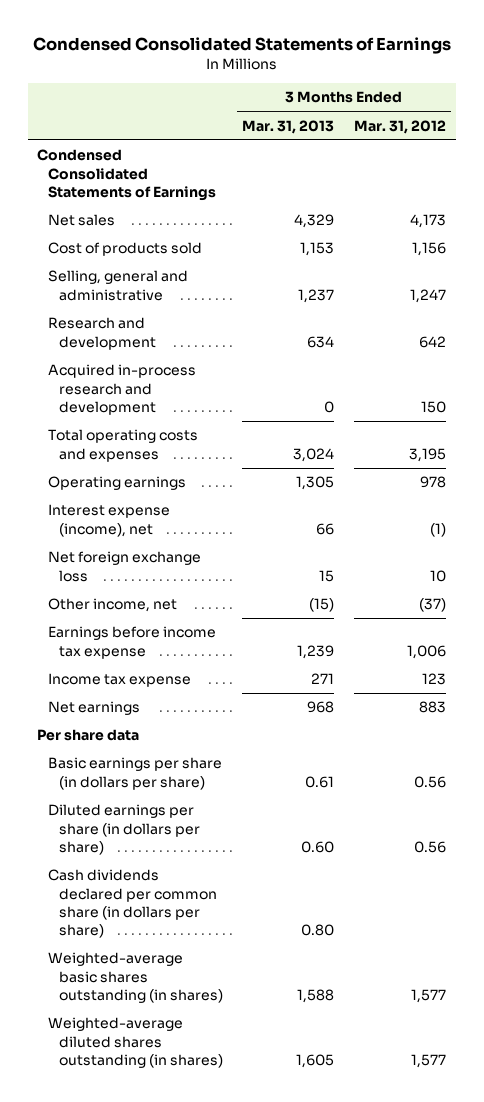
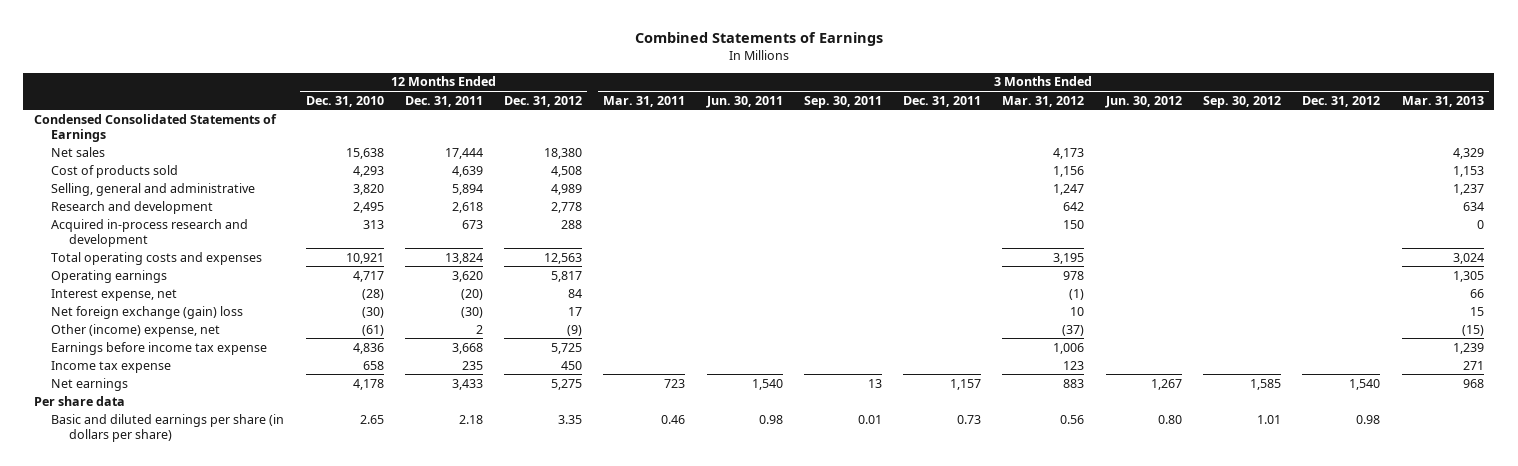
- Condensed Consolidated Statements of Earnings
+ Combined Statements of Earnings
- | 3 Months Ended Mar. 31, 2013 | 3 Months Ended Mar. 31, 2012
+ | 12 Months Ended Dec. 31, 2010 | 12 Months Ended Dec. 31, 2011 | 12 Months Ended Dec. 31, 2012 | 3 Months Ended Mar. 31, 2011 | 3 Months Ended Jun. 30, 2011 | 3 Months Ended Sep. 30, 2011 | 3 Months Ended Dec. 31, 2011 | 3 Months Ended Mar. 31, 2012 | 3 Months Ended Jun. 30, 2012 | 3 Months Ended Sep. 30, 2012 | 3 Months Ended Dec. 31, 2012 | 3 Months Ended Mar. 31, 2013
- Interest expense (income), net | 66 | (1)
- Net foreign exchange loss | 15 | 10
- Other income, net | (15) | (37)
+ Interest expense, net | (28) | (20) | 84 | | | | | (1) | | | | 66
+ Net foreign exchange (gain) loss | (30) | (30) | 17 | | | | | 10 | | | | 15
+ Other (income) expense, net | (61) | 2 | (9) | | | | | (37) | | | | (15)
- Basic earnings per share (in dollars per share) | 0.61 | 0.56
- Diluted earnings per share (in dollars per share) | 0.60 | 0.56
- Cash dividends declared per common share (in dollars per share) | 0.80 |
- Weighted-average basic shares outstanding (in shares) | 1,588 | 1,577
- Weighted-average diluted shares outstanding (in shares) | 1,605 | 1,577
+ Basic and diluted earnings per share (in dollars per share) | 2.65 | 2.18 | 3.35 | 0.46 | 0.98 | 0.01 | 0.73 | 0.56 | 0.80 | 1.01 | 0.98 |

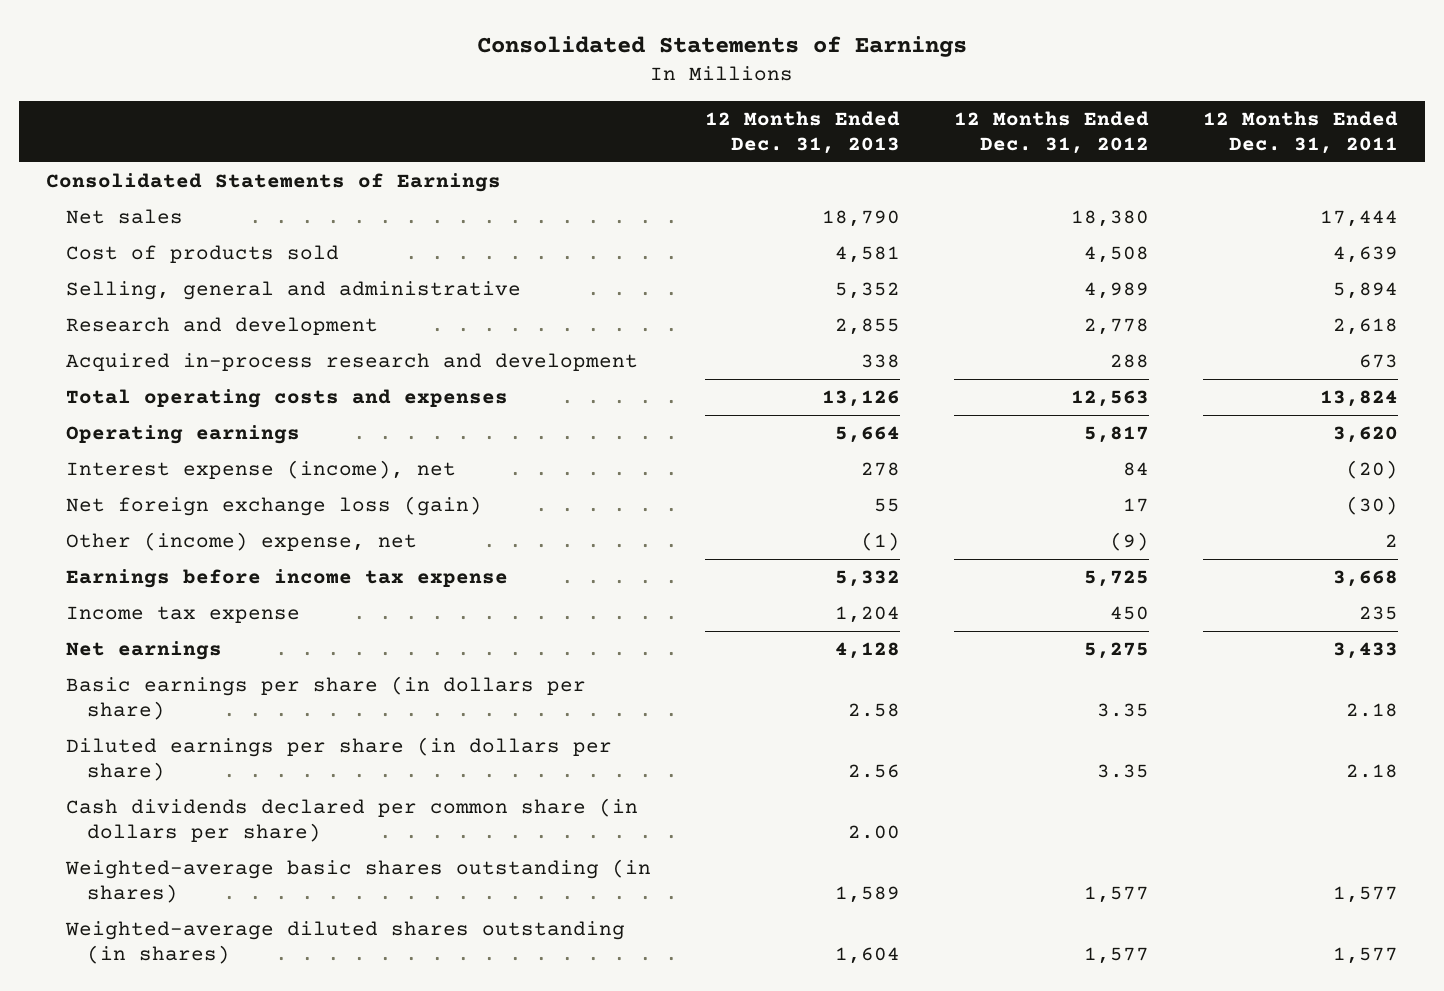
- Combined Statements of Earnings
+ Consolidated Statements of Earnings
- | 12 Months Ended Dec. 31, 2010 | 12 Months Ended Dec. 31, 2011 | 12 Months Ended Dec. 31, 2012 | 3 Months Ended Mar. 31, 2011 | 3 Months Ended Jun. 30, 2011 | 3 Months Ended Sep. 30, 2011 | 3 Months Ended Dec. 31, 2011 | 3 Months Ended Mar. 31, 2012 | 3 Months Ended Jun. 30, 2012 | 3 Months Ended Sep. 30, 2012 | 3 Months Ended Dec. 31, 2012 | 3 Months Ended Mar. 31, 2013
+ | 12 Months Ended Dec. 31, 2013 | 12 Months Ended Dec. 31, 2012 | 12 Months Ended Dec. 31, 2011
- Condensed Consolidated Statements of Earnings
+ Consolidated Statements of Earnings
- Interest expense, net | (28) | (20) | 84 | | | | | (1) | | | | 66
- Net foreign exchange (gain) loss | (30) | (30) | 17 | | | | | 10 | | | | 15
+ Interest expense (income), net | 278 | 84 | (20)
+ Net foreign exchange loss (gain) | 55 | 17 | (30)
- Per share data
- Basic and diluted earnings per share (in dollars per share) | 2.65 | 2.18 | 3.35 | 0.46 | 0.98 | 0.01 | 0.73 | 0.56 | 0.80 | 1.01 | 0.98 |
+ Basic earnings per share (in dollars per share) | 2.58 | 3.35 | 2.18
+ Diluted earnings per share (in dollars per share) | 2.56 | 3.35 | 2.18
+ Cash dividends declared per common share (in dollars per share) | 2.00 | |
+ Weighted-average basic shares outstanding (in shares) | 1,589 | 1,577 | 1,577
+ Weighted-average diluted shares outstanding (in shares) | 1,604 | 1,577 | 1,577

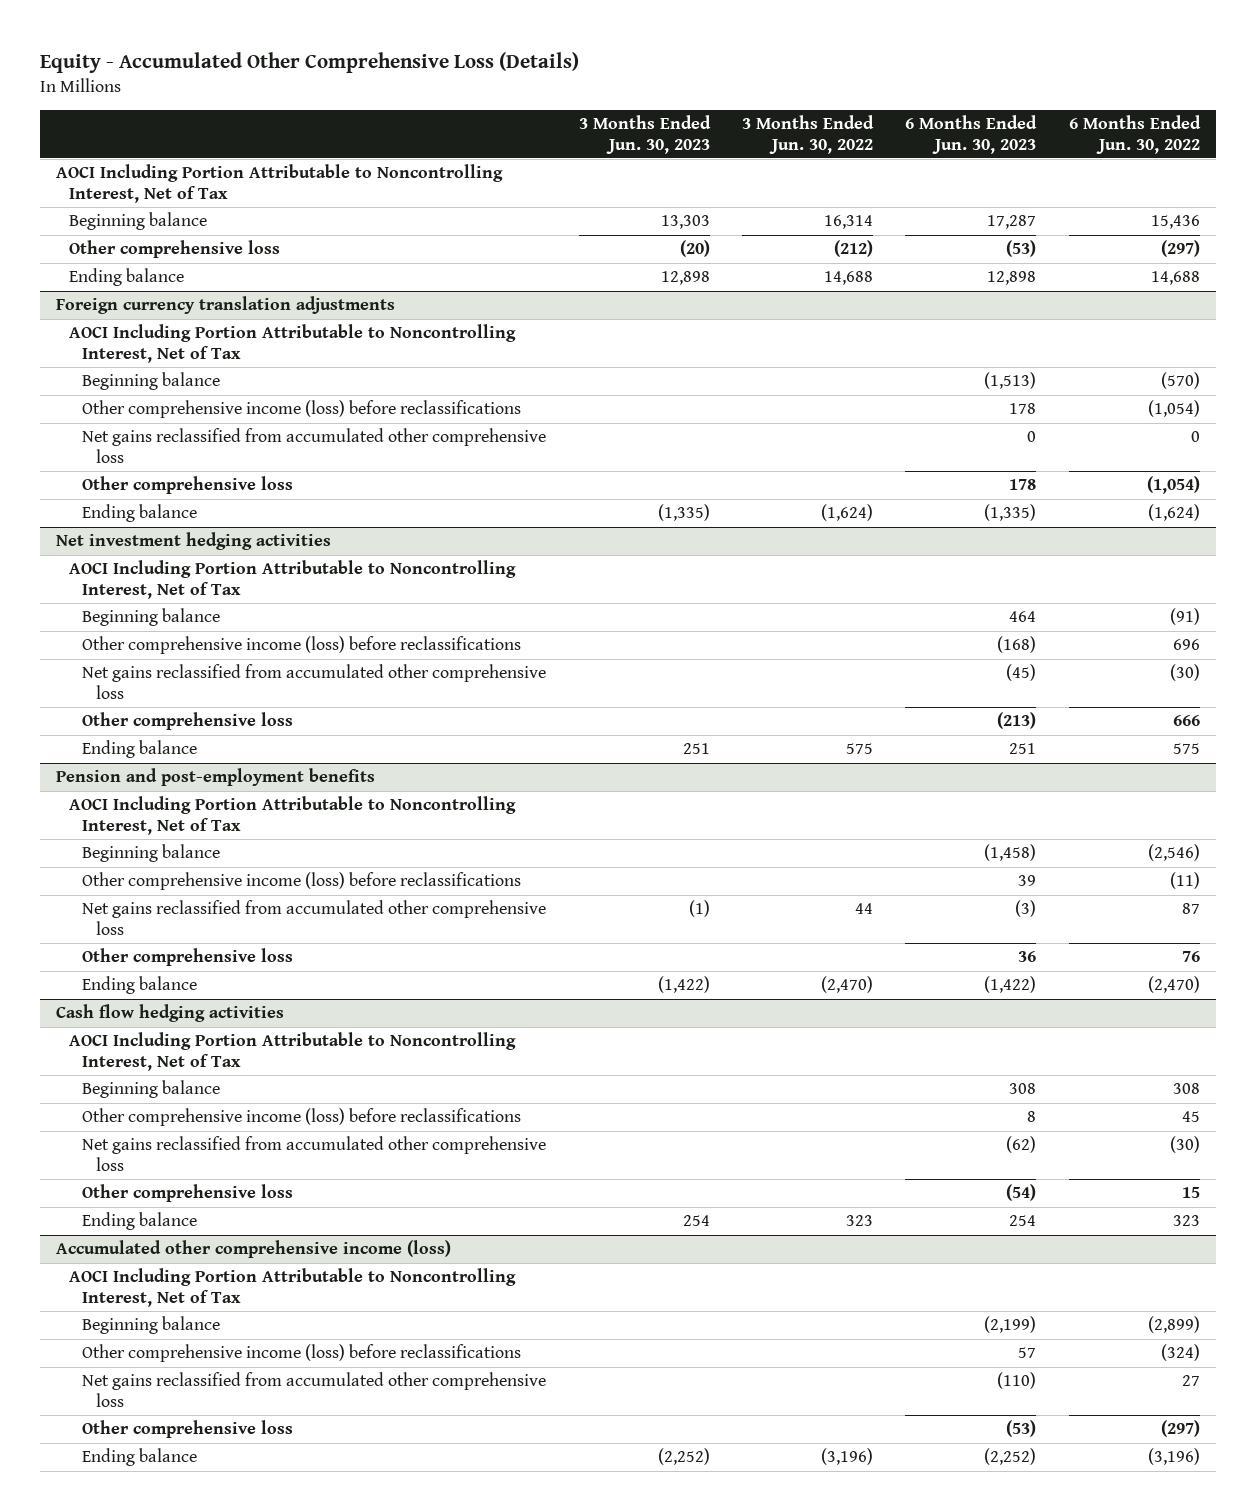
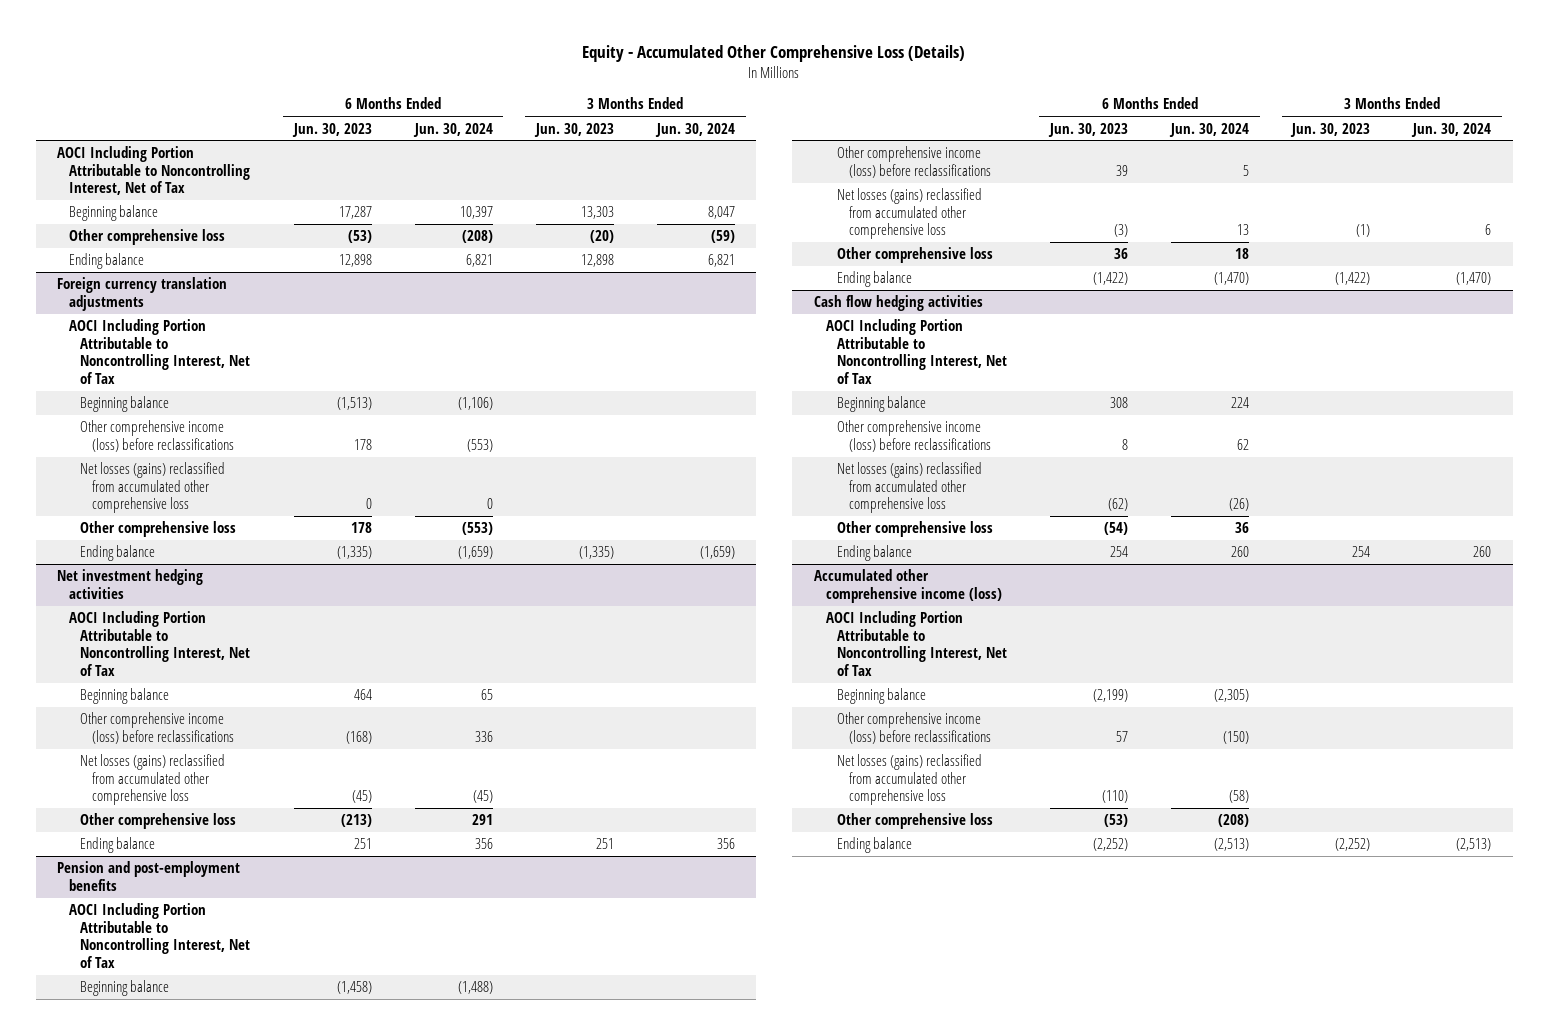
- | 3 Months Ended Jun. 30, 2023 | 3 Months Ended Jun. 30, 2022 | 6 Months Ended Jun. 30, 2023 | 6 Months Ended Jun. 30, 2022
+ | 6 Months Ended Jun. 30, 2023 | 6 Months Ended Jun. 30, 2024 | 3 Months Ended Jun. 30, 2023 | 3 Months Ended Jun. 30, 2024
@ Foreign currency translation adjustments
- Net gains reclassified from accumulated other comprehensive loss | | | 0 | 0
+ Net losses (gains) reclassified from accumulated other comprehensive loss | 0 | 0 | |
@ Net investment hedging activities
- Net gains reclassified from accumulated other comprehensive loss | | | (45) | (30)
+ Net losses (gains) reclassified from accumulated other comprehensive loss | (45) | (45) | |
@ Pension and post-employment benefits
- Net gains reclassified from accumulated other comprehensive loss | (1) | 44 | (3) | 87
+ Net losses (gains) reclassified from accumulated other comprehensive loss | (3) | 13 | (1) | 6
@ Cash flow hedging activities
- Net gains reclassified from accumulated other comprehensive loss | | | (62) | (30)
+ Net losses (gains) reclassified from accumulated other comprehensive loss | (62) | (26) | |
@ Accumulated other comprehensive income (loss)
- Net gains reclassified from accumulated other comprehensive loss | | | (110) | 27
+ Net losses (gains) reclassified from accumulated other comprehensive loss | (110) | (58) | |

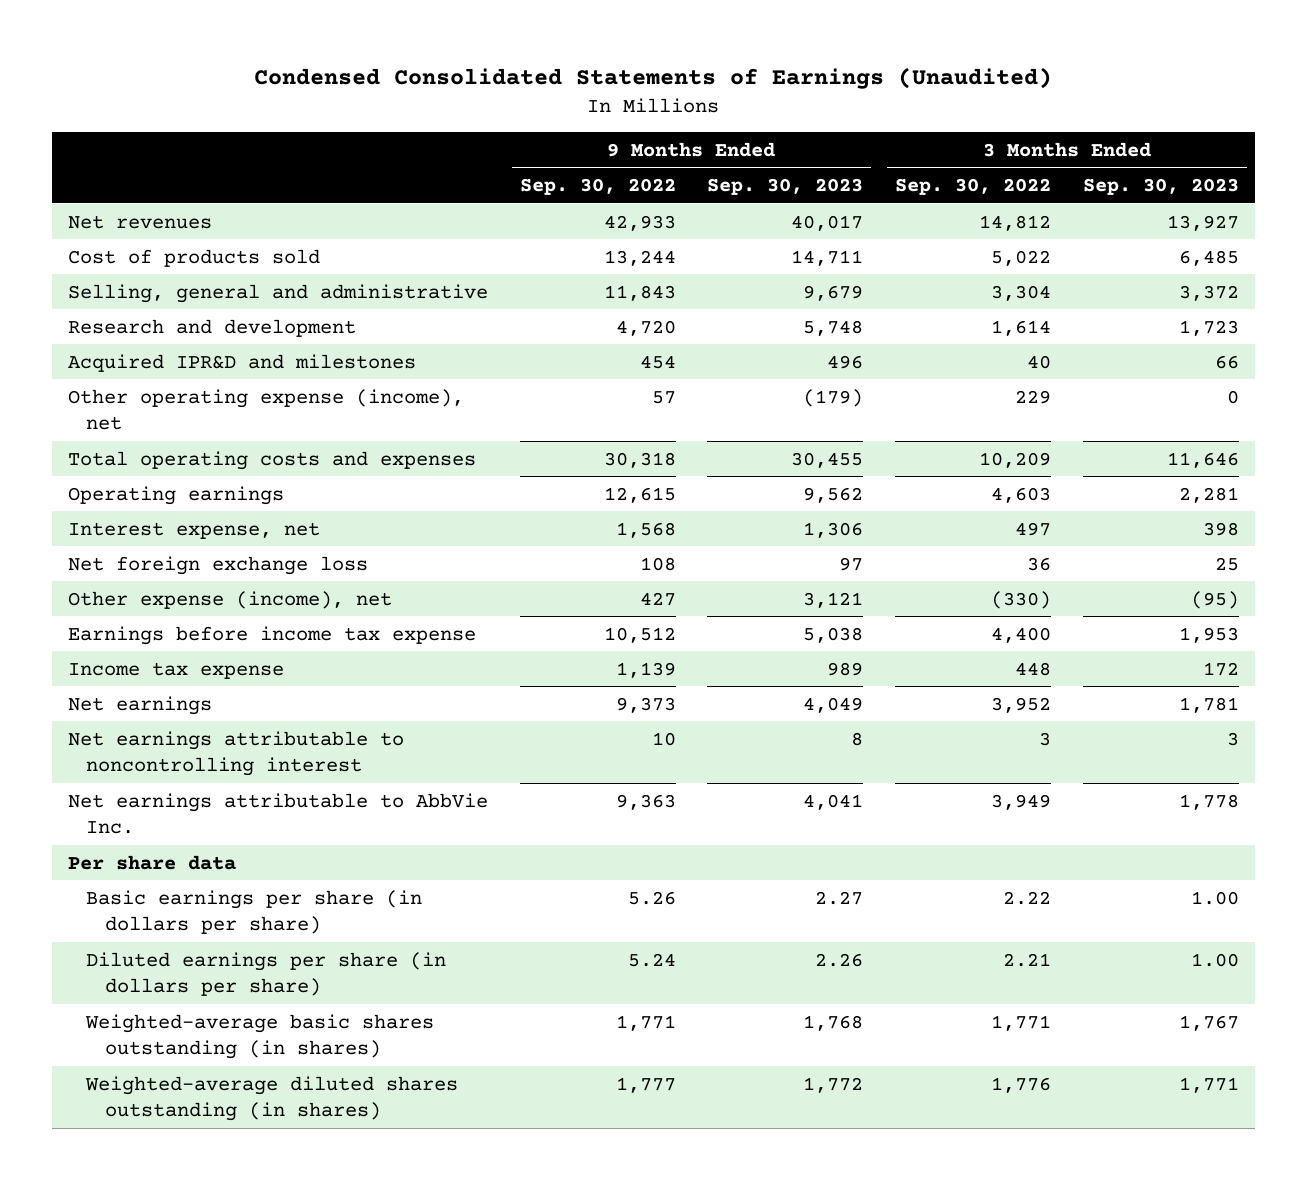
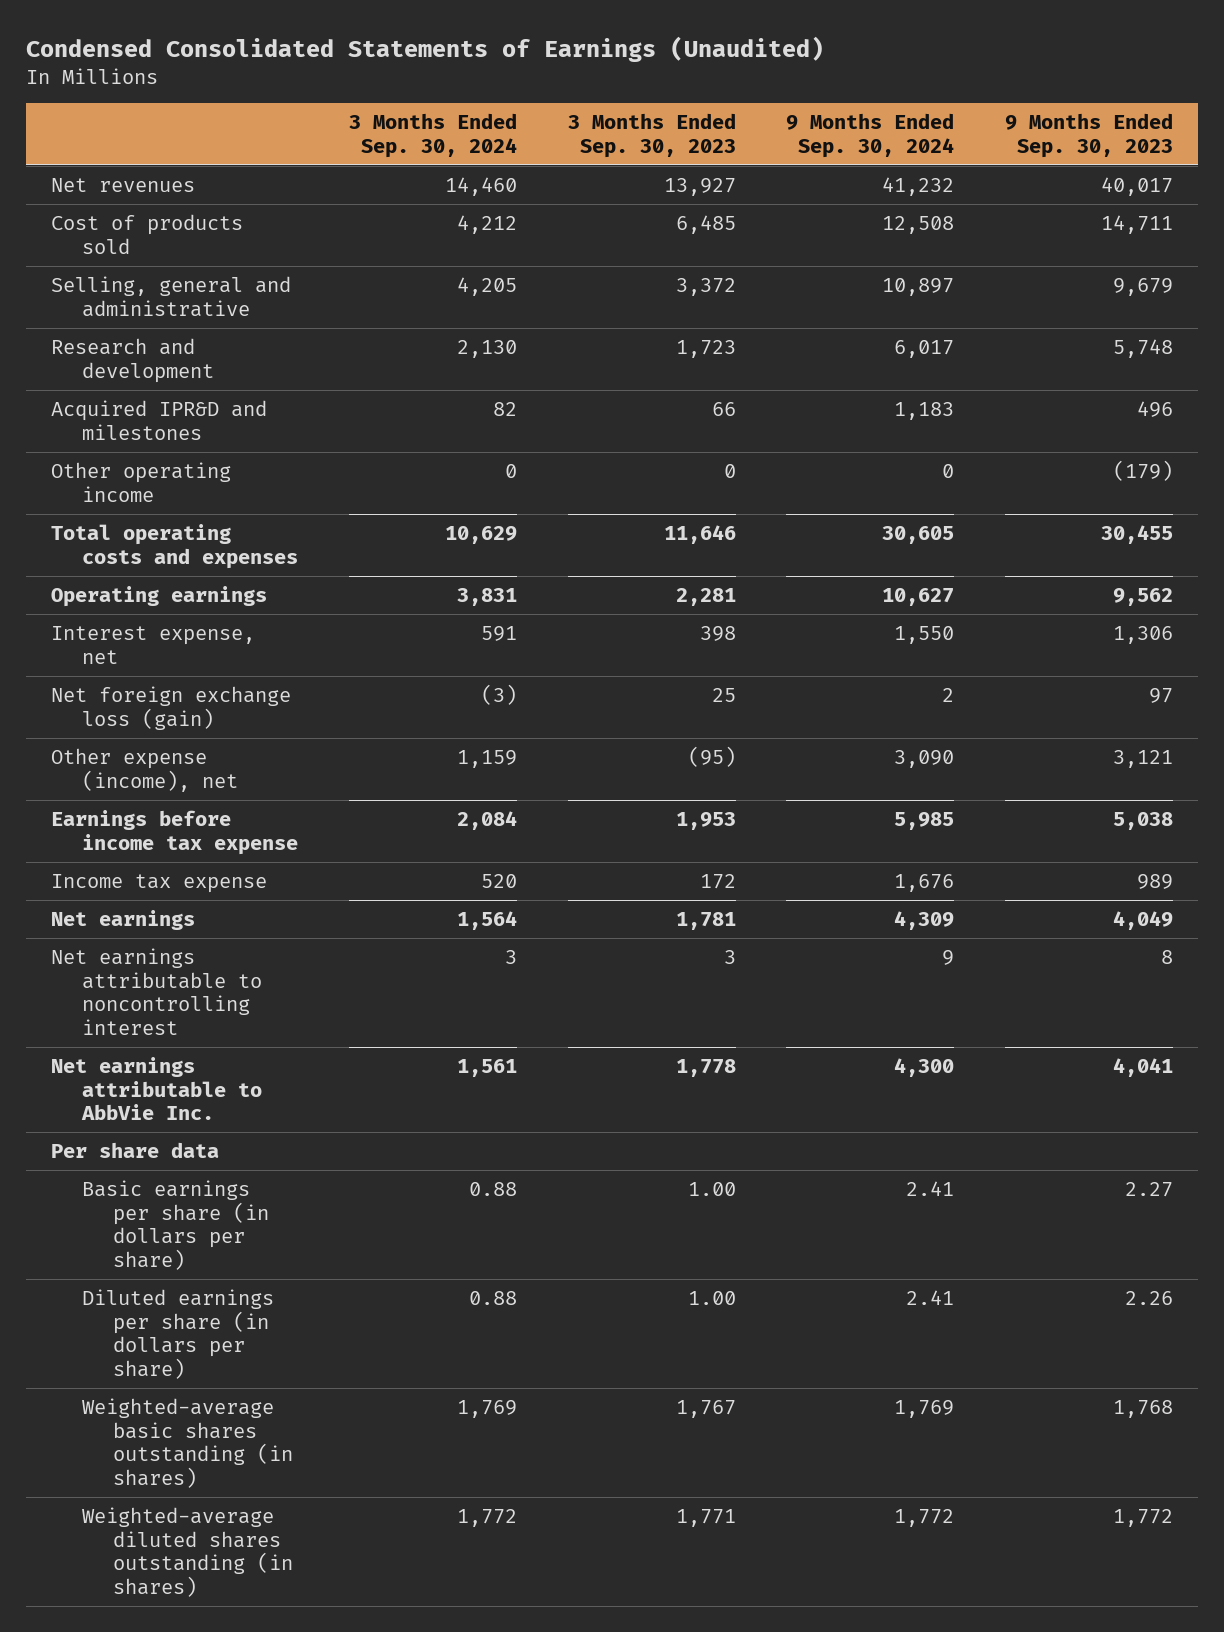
- | 9 Months Ended Sep. 30, 2022 | 9 Months Ended Sep. 30, 2023 | 3 Months Ended Sep. 30, 2022 | 3 Months Ended Sep. 30, 2023
+ | 3 Months Ended Sep. 30, 2024 | 3 Months Ended Sep. 30, 2023 | 9 Months Ended Sep. 30, 2024 | 9 Months Ended Sep. 30, 2023
- Other operating expense (income), net | 57 | (179) | 229 | 0
+ Other operating income | 0 | 0 | 0 | (179)
- Net foreign exchange loss | 108 | 97 | 36 | 25
+ Net foreign exchange loss (gain) | (3) | 25 | 2 | 97

